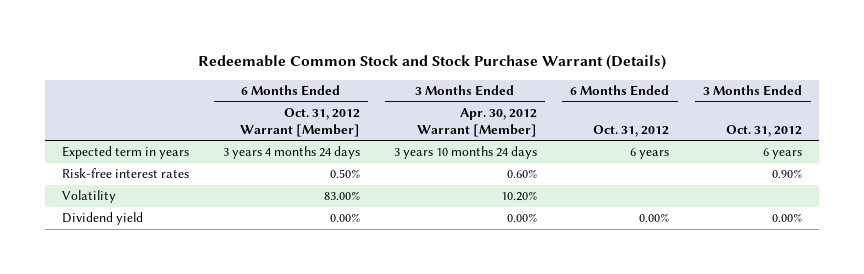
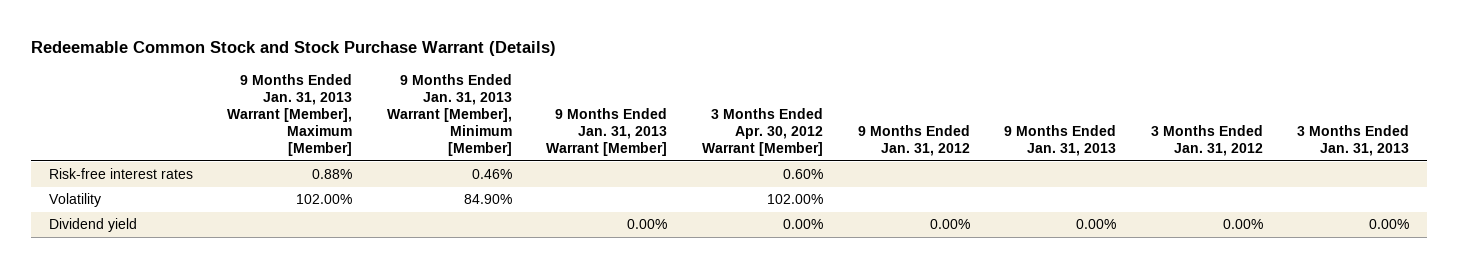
- | 6 Months Ended Oct. 31, 2012 Warrant [Member] | 3 Months Ended Apr. 30, 2012 Warrant [Member] | 6 Months Ended Oct. 31, 2012 | 3 Months Ended Oct. 31, 2012
+ | 9 Months Ended Jan. 31, 2013 Warrant [Member], Maximum [Member] | 9 Months Ended Jan. 31, 2013 Warrant [Member], Minimum [Member] | 9 Months Ended Jan. 31, 2013 Warrant [Member] | 3 Months Ended Apr. 30, 2012 Warrant [Member] | 9 Months Ended Jan. 31, 2012 | 9 Months Ended Jan. 31, 2013 | 3 Months Ended Jan. 31, 2012 | 3 Months Ended Jan. 31, 2013
- Expected term in years | 3 years 4 months 24 days | 3 years 10 months 24 days | 6 years | 6 years
- Volatility | 83.00% | 10.20% | |
+ Volatility | 102.00% | 84.90% | | 102.00% | | | |

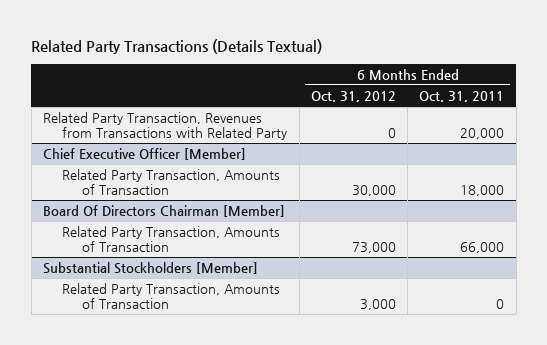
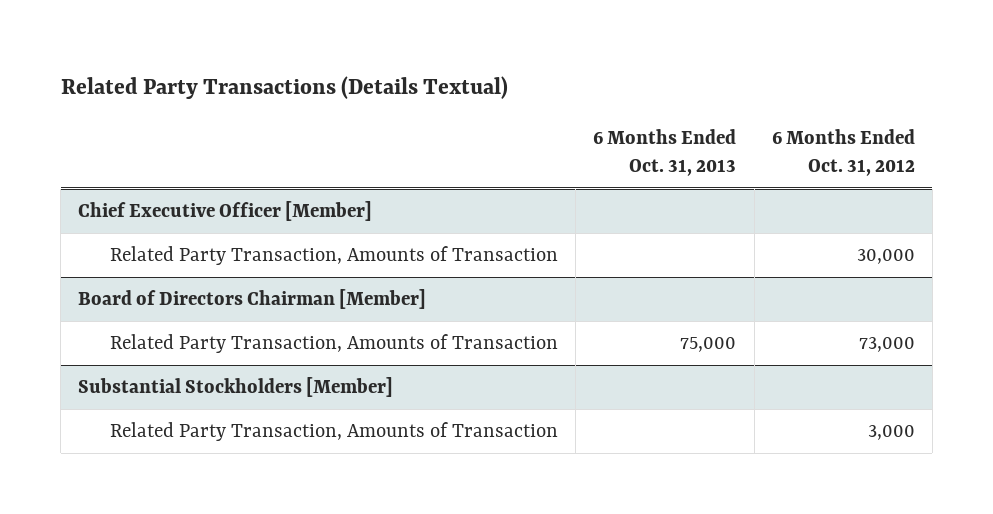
- | 6 Months Ended Oct. 31, 2012 | 6 Months Ended Oct. 31, 2011
+ | 6 Months Ended Oct. 31, 2013 | 6 Months Ended Oct. 31, 2012
- Related Party Transaction, Revenues from Transactions with Related Party | 0 | 20,000
- Board Of Directors Chairman [Member]
+ Board of Directors Chairman [Member]

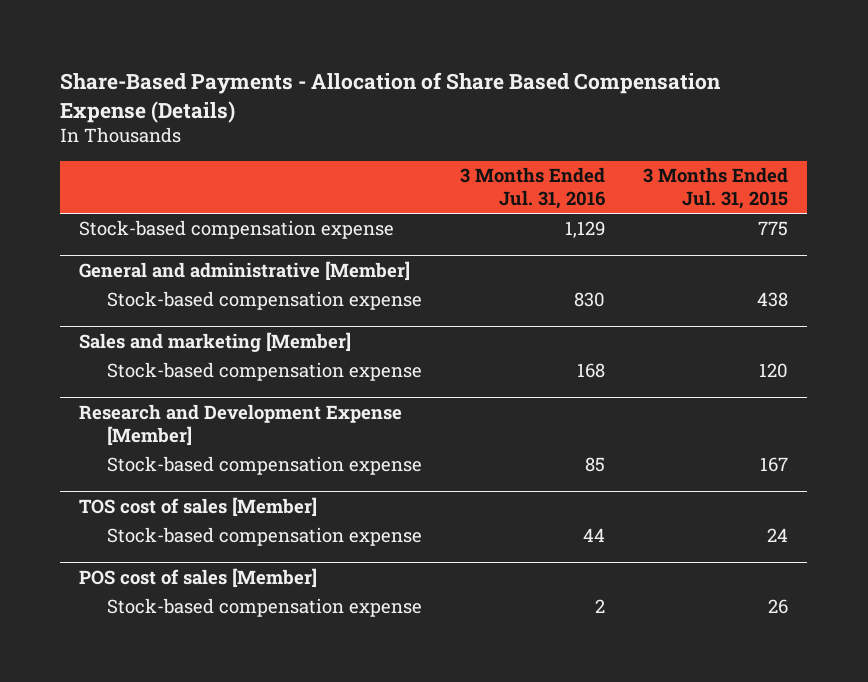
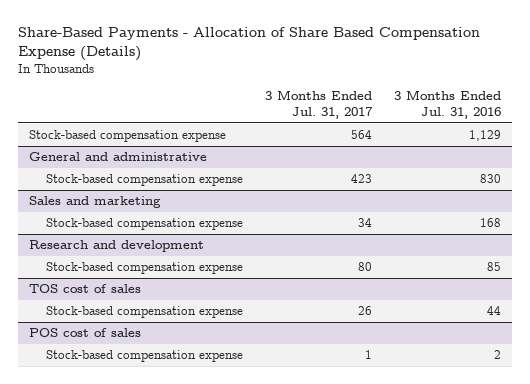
- | 3 Months Ended Jul. 31, 2016 | 3 Months Ended Jul. 31, 2015
+ | 3 Months Ended Jul. 31, 2017 | 3 Months Ended Jul. 31, 2016
- General and administrative [Member]
+ General and administrative
- Sales and marketing [Member]
+ Sales and marketing
- Research and Development Expense [Member]
+ Research and development
- TOS cost of sales [Member]
+ TOS cost of sales
- POS cost of sales [Member]
+ POS cost of sales

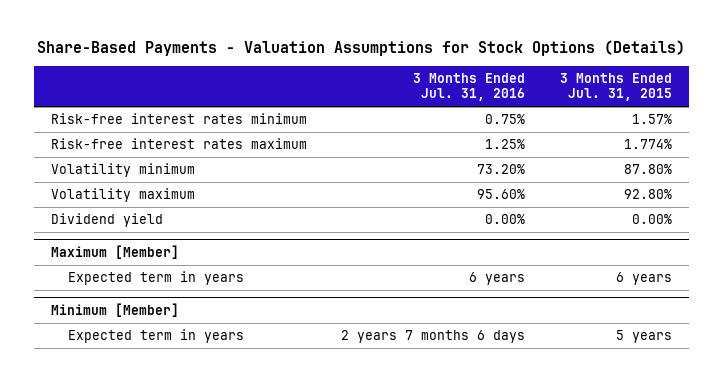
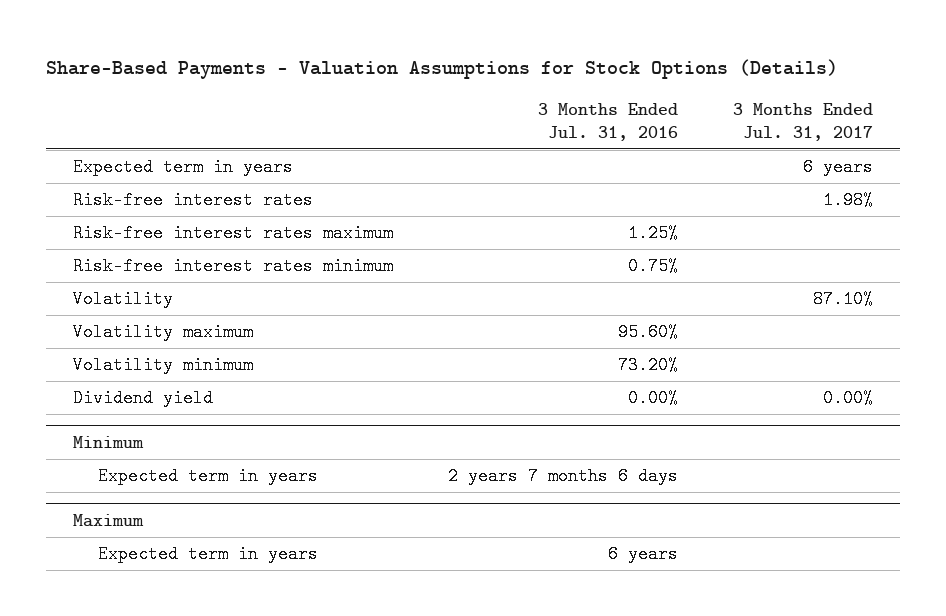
- | 3 Months Ended Jul. 31, 2016 | 3 Months Ended Jul. 31, 2015
+ | 3 Months Ended Jul. 31, 2016 | 3 Months Ended Jul. 31, 2017
+ Expected term in years | | 6 years
+ Risk-free interest rates | | 1.98%
moved down: Risk-free interest rates minimum | 0.75% |
+ Volatility | | 87.10%
moved down: Volatility minimum | 73.20% |
- Maximum [Member]
- Expected term in years | 6 years | 6 years
- Minimum [Member]
+ Minimum
+ Maximum
+ Expected term in years | 6 years |

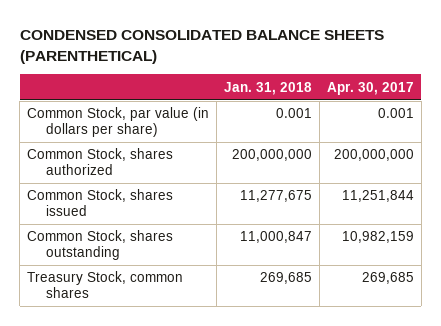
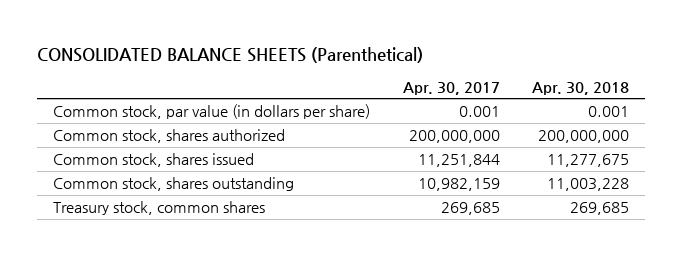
- CONDENSED CONSOLIDATED BALANCE SHEETS (PARENTHETICAL)
+ CONSOLIDATED BALANCE SHEETS (Parenthetical)
- | Jan. 31, 2018 | Apr. 30, 2017
+ | Apr. 30, 2017 | Apr. 30, 2018
- Common Stock, par value (in dollars per share) | 0.001 | 0.001
- Common Stock, shares authorized | 200,000,000 | 200,000,000
- Common Stock, shares issued | 11,277,675 | 11,251,844
- Common Stock, shares outstanding | 11,000,847 | 10,982,159
- Treasury Stock, common shares | 269,685 | 269,685
+ Common stock, par value (in dollars per share) | 0.001 | 0.001
+ Common stock, shares authorized | 200,000,000 | 200,000,000
+ Common stock, shares issued | 11,251,844 | 11,277,675
+ Common stock, shares outstanding | 10,982,159 | 11,003,228
+ Treasury stock, common shares | 269,685 | 269,685

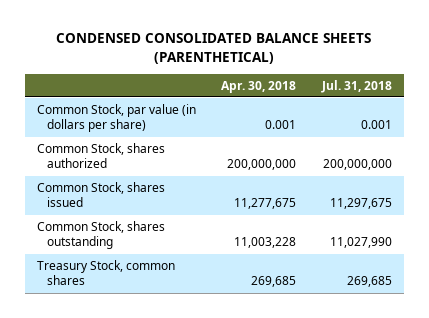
- CONSOLIDATED BALANCE SHEETS (Parenthetical)
+ CONDENSED CONSOLIDATED BALANCE SHEETS (PARENTHETICAL)
- | Apr. 30, 2017 | Apr. 30, 2018
+ | Apr. 30, 2018 | Jul. 31, 2018
- Common stock, par value (in dollars per share) | 0.001 | 0.001
- Common stock, shares authorized | 200,000,000 | 200,000,000
- Common stock, shares issued | 11,251,844 | 11,277,675
- Common stock, shares outstanding | 10,982,159 | 11,003,228
- Treasury stock, common shares | 269,685 | 269,685
+ Common Stock, par value (in dollars per share) | 0.001 | 0.001
+ Common Stock, shares authorized | 200,000,000 | 200,000,000
+ Common Stock, shares issued | 11,277,675 | 11,297,675
+ Common Stock, shares outstanding | 11,003,228 | 11,027,990
+ Treasury Stock, common shares | 269,685 | 269,685

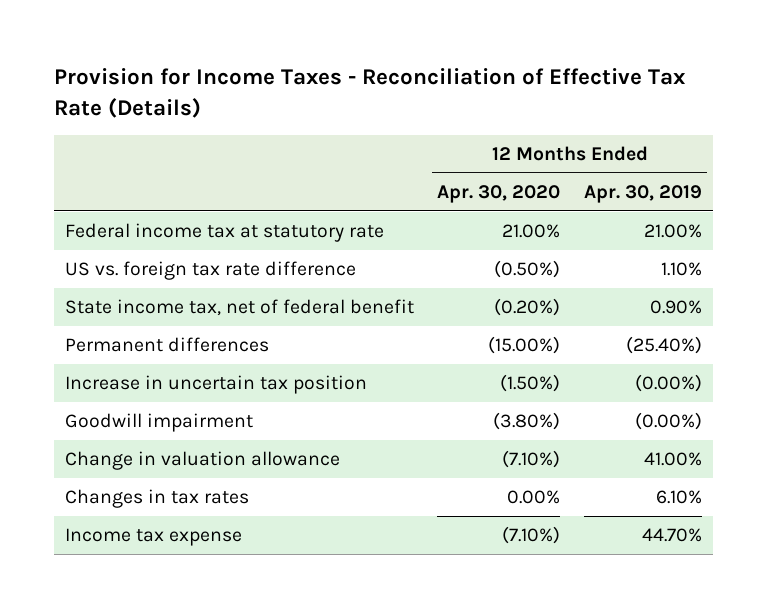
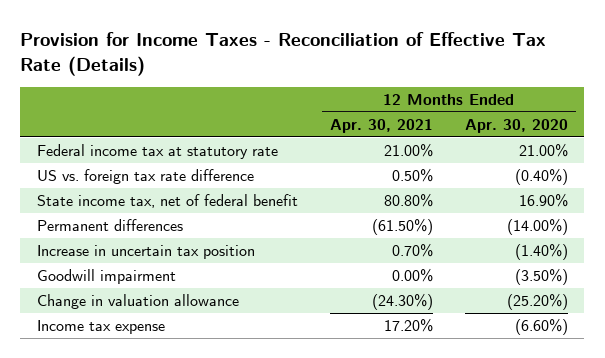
- | 12 Months Ended Apr. 30, 2020 | 12 Months Ended Apr. 30, 2019
+ | 12 Months Ended Apr. 30, 2021 | 12 Months Ended Apr. 30, 2020
- US vs. foreign tax rate difference | (0.50%) | 1.10%
- State income tax, net of federal benefit | (0.20%) | 0.90%
- Permanent differences | (15.00%) | (25.40%)
- Increase in uncertain tax position | (1.50%) | (0.00%)
- Goodwill impairment | (3.80%) | (0.00%)
- Change in valuation allowance | (7.10%) | 41.00%
- Changes in tax rates | 0.00% | 6.10%
- Income tax expense | (7.10%) | 44.70%
+ US vs. foreign tax rate difference | 0.50% | (0.40%)
+ State income tax, net of federal benefit | 80.80% | 16.90%
+ Permanent differences | (61.50%) | (14.00%)
+ Increase in uncertain tax position | 0.70% | (1.40%)
+ Goodwill impairment | 0.00% | (3.50%)
+ Change in valuation allowance | (24.30%) | (25.20%)
+ Income tax expense | 17.20% | (6.60%)

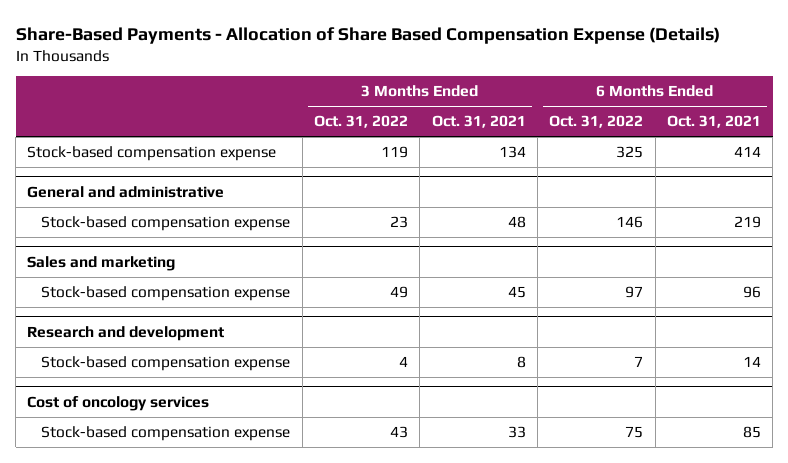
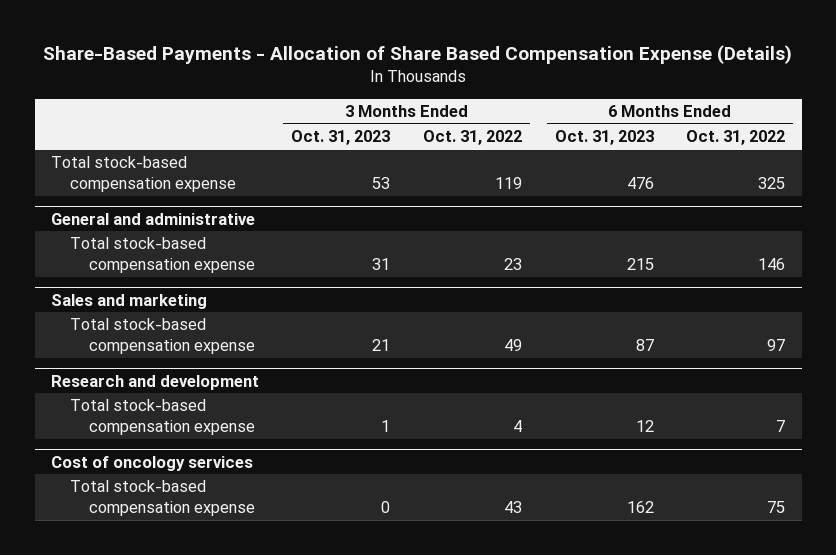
- | 3 Months Ended Oct. 31, 2022 | 3 Months Ended Oct. 31, 2021 | 6 Months Ended Oct. 31, 2022 | 6 Months Ended Oct. 31, 2021
+ | 3 Months Ended Oct. 31, 2023 | 3 Months Ended Oct. 31, 2022 | 6 Months Ended Oct. 31, 2023 | 6 Months Ended Oct. 31, 2022
- Stock-based compensation expense | 119 | 134 | 325 | 414
+ Total stock-based compensation expense | 53 | 119 | 476 | 325
@ General and administrative
- Stock-based compensation expense | 23 | 48 | 146 | 219
+ Total stock-based compensation expense | 31 | 23 | 215 | 146
@ Sales and marketing
- Stock-based compensation expense | 49 | 45 | 97 | 96
+ Total stock-based compensation expense | 21 | 49 | 87 | 97
@ Research and development
- Stock-based compensation expense | 4 | 8 | 7 | 14
+ Total stock-based compensation expense | 1 | 4 | 12 | 7
@ Cost of oncology services
- Stock-based compensation expense | 43 | 33 | 75 | 85
+ Total stock-based compensation expense | 0 | 43 | 162 | 75

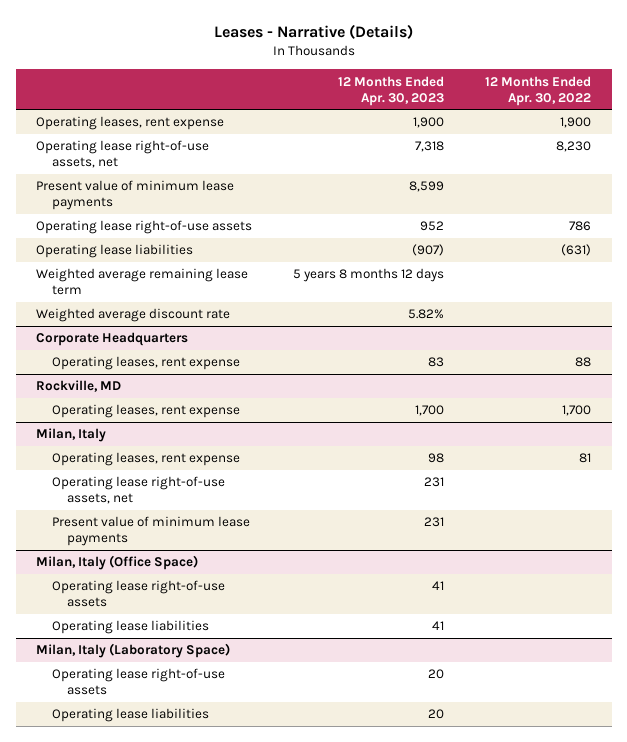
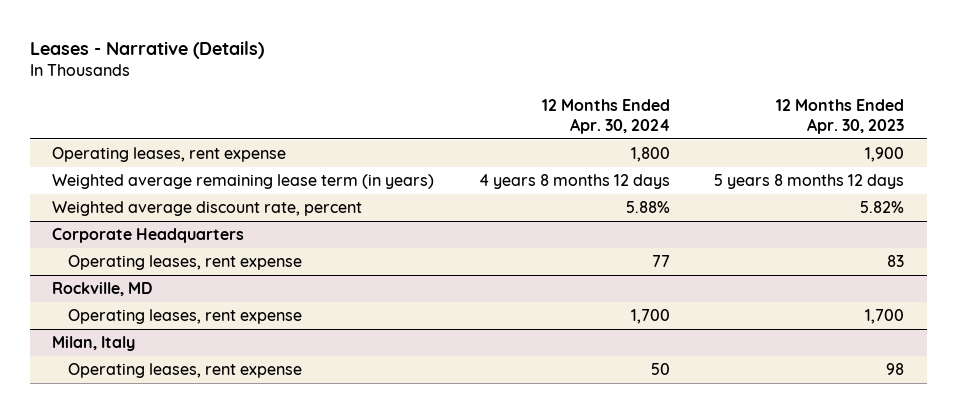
- | 12 Months Ended Apr. 30, 2023 | 12 Months Ended Apr. 30, 2022
+ | 12 Months Ended Apr. 30, 2024 | 12 Months Ended Apr. 30, 2023
- Operating lease right-of-use assets, net | 7,318 | 8,230
- Present value of minimum lease payments | 8,599 |
- Operating lease right-of-use assets | 952 | 786
- Operating lease liabilities | (907) | (631)
- Weighted average remaining lease term | 5 years 8 months 12 days |
- Weighted average discount rate | 5.82% |
+ Weighted average remaining lease term (in years) | 4 years 8 months 12 days | 5 years 8 months 12 days
+ Weighted average discount rate, percent | 5.88% | 5.82%
@ Milan, Italy
- Operating lease right-of-use assets, net | 231 |
- Present value of minimum lease payments | 231 |
- Milan, Italy (Office Space)
- Operating lease right-of-use assets | 41 |
- Operating lease liabilities | 41 |
- Milan, Italy (Laboratory Space)
- Operating lease right-of-use assets | 20 |
- Operating lease liabilities | 20 |

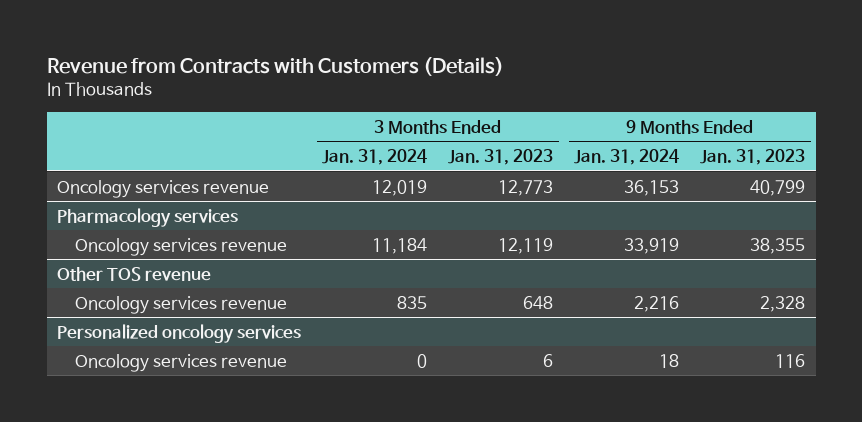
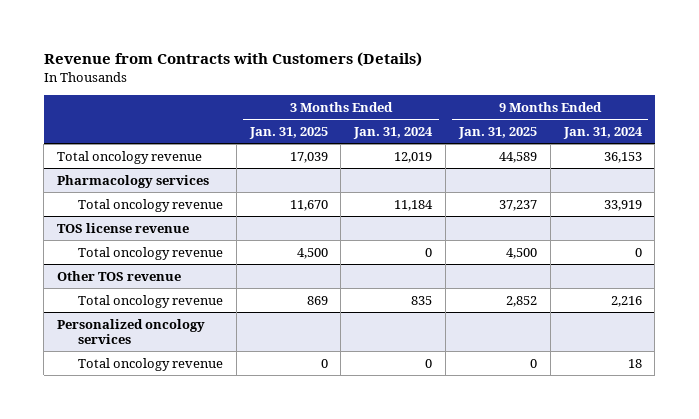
- | 3 Months Ended Jan. 31, 2024 | 3 Months Ended Jan. 31, 2023 | 9 Months Ended Jan. 31, 2024 | 9 Months Ended Jan. 31, 2023
+ | 3 Months Ended Jan. 31, 2025 | 3 Months Ended Jan. 31, 2024 | 9 Months Ended Jan. 31, 2025 | 9 Months Ended Jan. 31, 2024
- Oncology services revenue | 12,019 | 12,773 | 36,153 | 40,799
+ Total oncology revenue | 17,039 | 12,019 | 44,589 | 36,153
@ Pharmacology services
- Oncology services revenue | 11,184 | 12,119 | 33,919 | 38,355
+ Total oncology revenue | 11,670 | 11,184 | 37,237 | 33,919
+ TOS license revenue
+ Total oncology revenue | 4,500 | 0 | 4,500 | 0
@ Other TOS revenue
- Oncology services revenue | 835 | 648 | 2,216 | 2,328
+ Total oncology revenue | 869 | 835 | 2,852 | 2,216
@ Personalized oncology services
- Oncology services revenue | 0 | 6 | 18 | 116
+ Total oncology revenue | 0 | 0 | 0 | 18

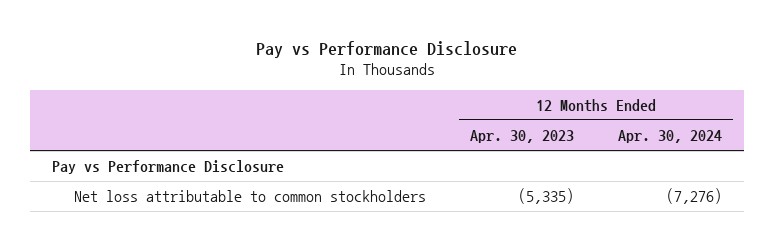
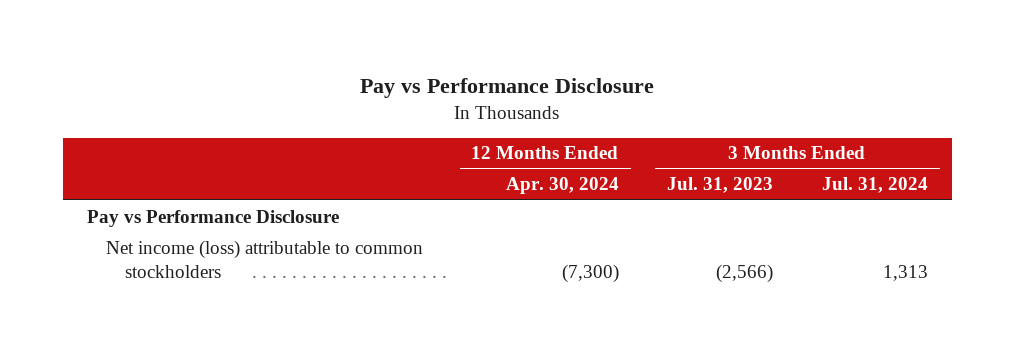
- | 12 Months Ended Apr. 30, 2023 | 12 Months Ended Apr. 30, 2024
+ | 12 Months Ended Apr. 30, 2024 | 3 Months Ended Jul. 31, 2023 | 3 Months Ended Jul. 31, 2024
- Net loss attributable to common stockholders | (5,335) | (7,276)
+ Net income (loss) attributable to common stockholders | (7,300) | (2,566) | 1,313

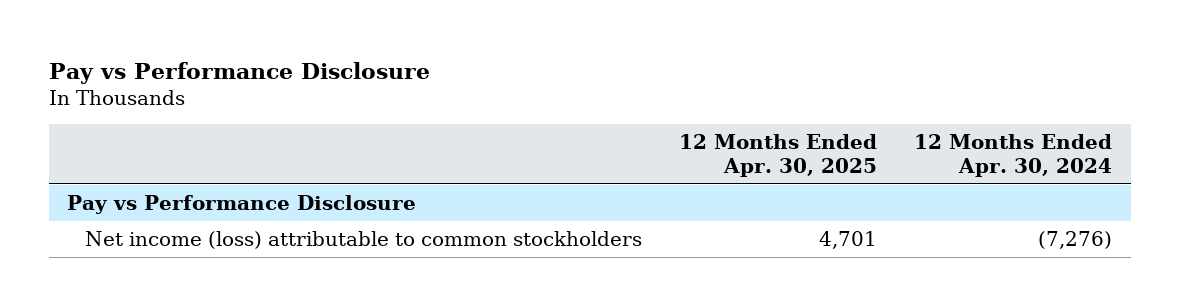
- | 12 Months Ended Apr. 30, 2024 | 3 Months Ended Jul. 31, 2023 | 3 Months Ended Jul. 31, 2024
+ | 12 Months Ended Apr. 30, 2025 | 12 Months Ended Apr. 30, 2024
- Net income (loss) attributable to common stockholders | (7,300) | (2,566) | 1,313
+ Net income (loss) attributable to common stockholders | 4,701 | (7,276)

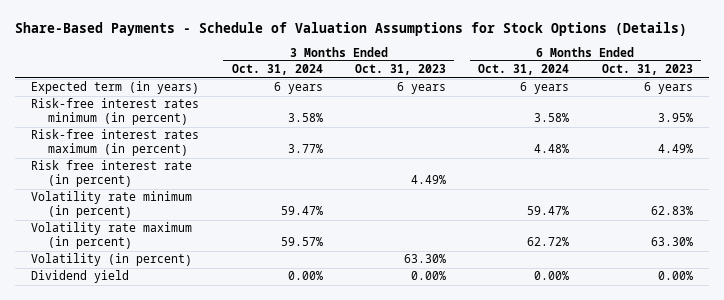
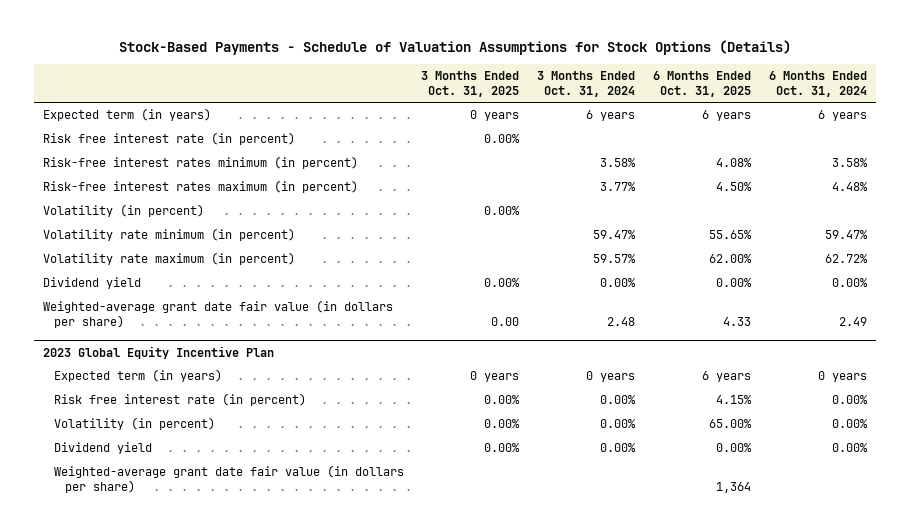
- Share-Based Payments - Schedule of Valuation Assumptions for Stock Options (Details)
+ Stock-Based Payments - Schedule of Valuation Assumptions for Stock Options (Details)
- | 3 Months Ended Oct. 31, 2024 | 3 Months Ended Oct. 31, 2023 | 6 Months Ended Oct. 31, 2024 | 6 Months Ended Oct. 31, 2023
+ | 3 Months Ended Oct. 31, 2025 | 3 Months Ended Oct. 31, 2024 | 6 Months Ended Oct. 31, 2025 | 6 Months Ended Oct. 31, 2024
moved up: Risk free interest rate (in percent) | 0.00% | | |
moved up: Volatility (in percent) | 0.00% | | |
+ Weighted-average grant date fair value (in dollars per share) | 0.00 | 2.48 | 4.33 | 2.49
+ 2023 Global Equity Incentive Plan
+ Expected term (in years) | 0 years | 0 years | 6 years | 0 years
+ Risk free interest rate (in percent) | 0.00% | 0.00% | 4.15% | 0.00%
+ Volatility (in percent) | 0.00% | 0.00% | 65.00% | 0.00%
+ Dividend yield | 0.00% | 0.00% | 0.00% | 0.00%
+ Weighted-average grant date fair value (in dollars per share) | | | 1,364 |

